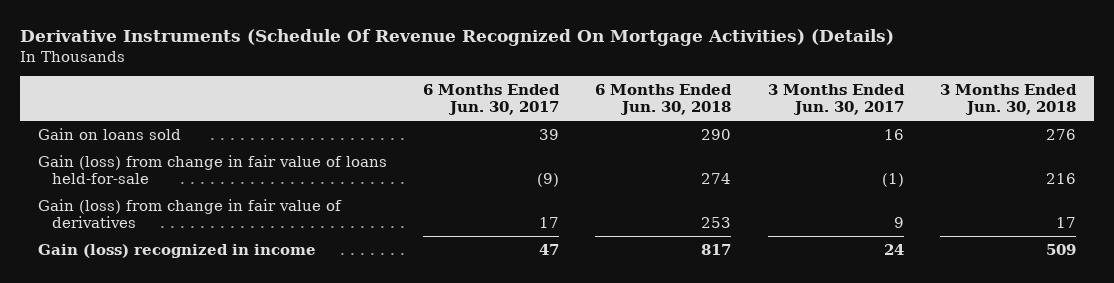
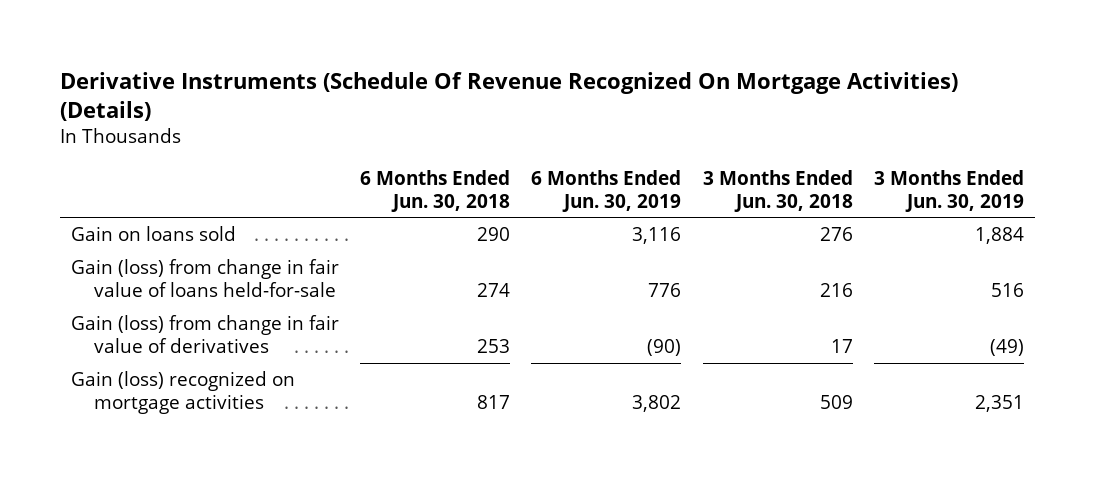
- | 6 Months Ended Jun. 30, 2017 | 6 Months Ended Jun. 30, 2018 | 3 Months Ended Jun. 30, 2017 | 3 Months Ended Jun. 30, 2018
+ | 6 Months Ended Jun. 30, 2018 | 6 Months Ended Jun. 30, 2019 | 3 Months Ended Jun. 30, 2018 | 3 Months Ended Jun. 30, 2019
- Gain (loss) recognized in income | 47 | 817 | 24 | 509
+ Gain (loss) recognized on mortgage activities | 817 | 3,802 | 509 | 2,351

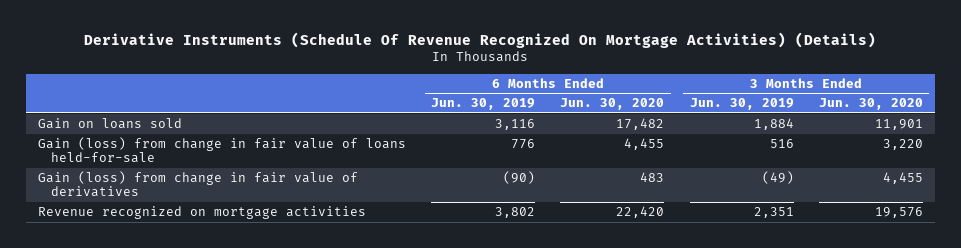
- | 6 Months Ended Jun. 30, 2018 | 6 Months Ended Jun. 30, 2019 | 3 Months Ended Jun. 30, 2018 | 3 Months Ended Jun. 30, 2019
+ | 6 Months Ended Jun. 30, 2019 | 6 Months Ended Jun. 30, 2020 | 3 Months Ended Jun. 30, 2019 | 3 Months Ended Jun. 30, 2020
- Gain (loss) recognized on mortgage activities | 817 | 3,802 | 509 | 2,351
+ Revenue recognized on mortgage activities | 3,802 | 22,420 | 2,351 | 19,576

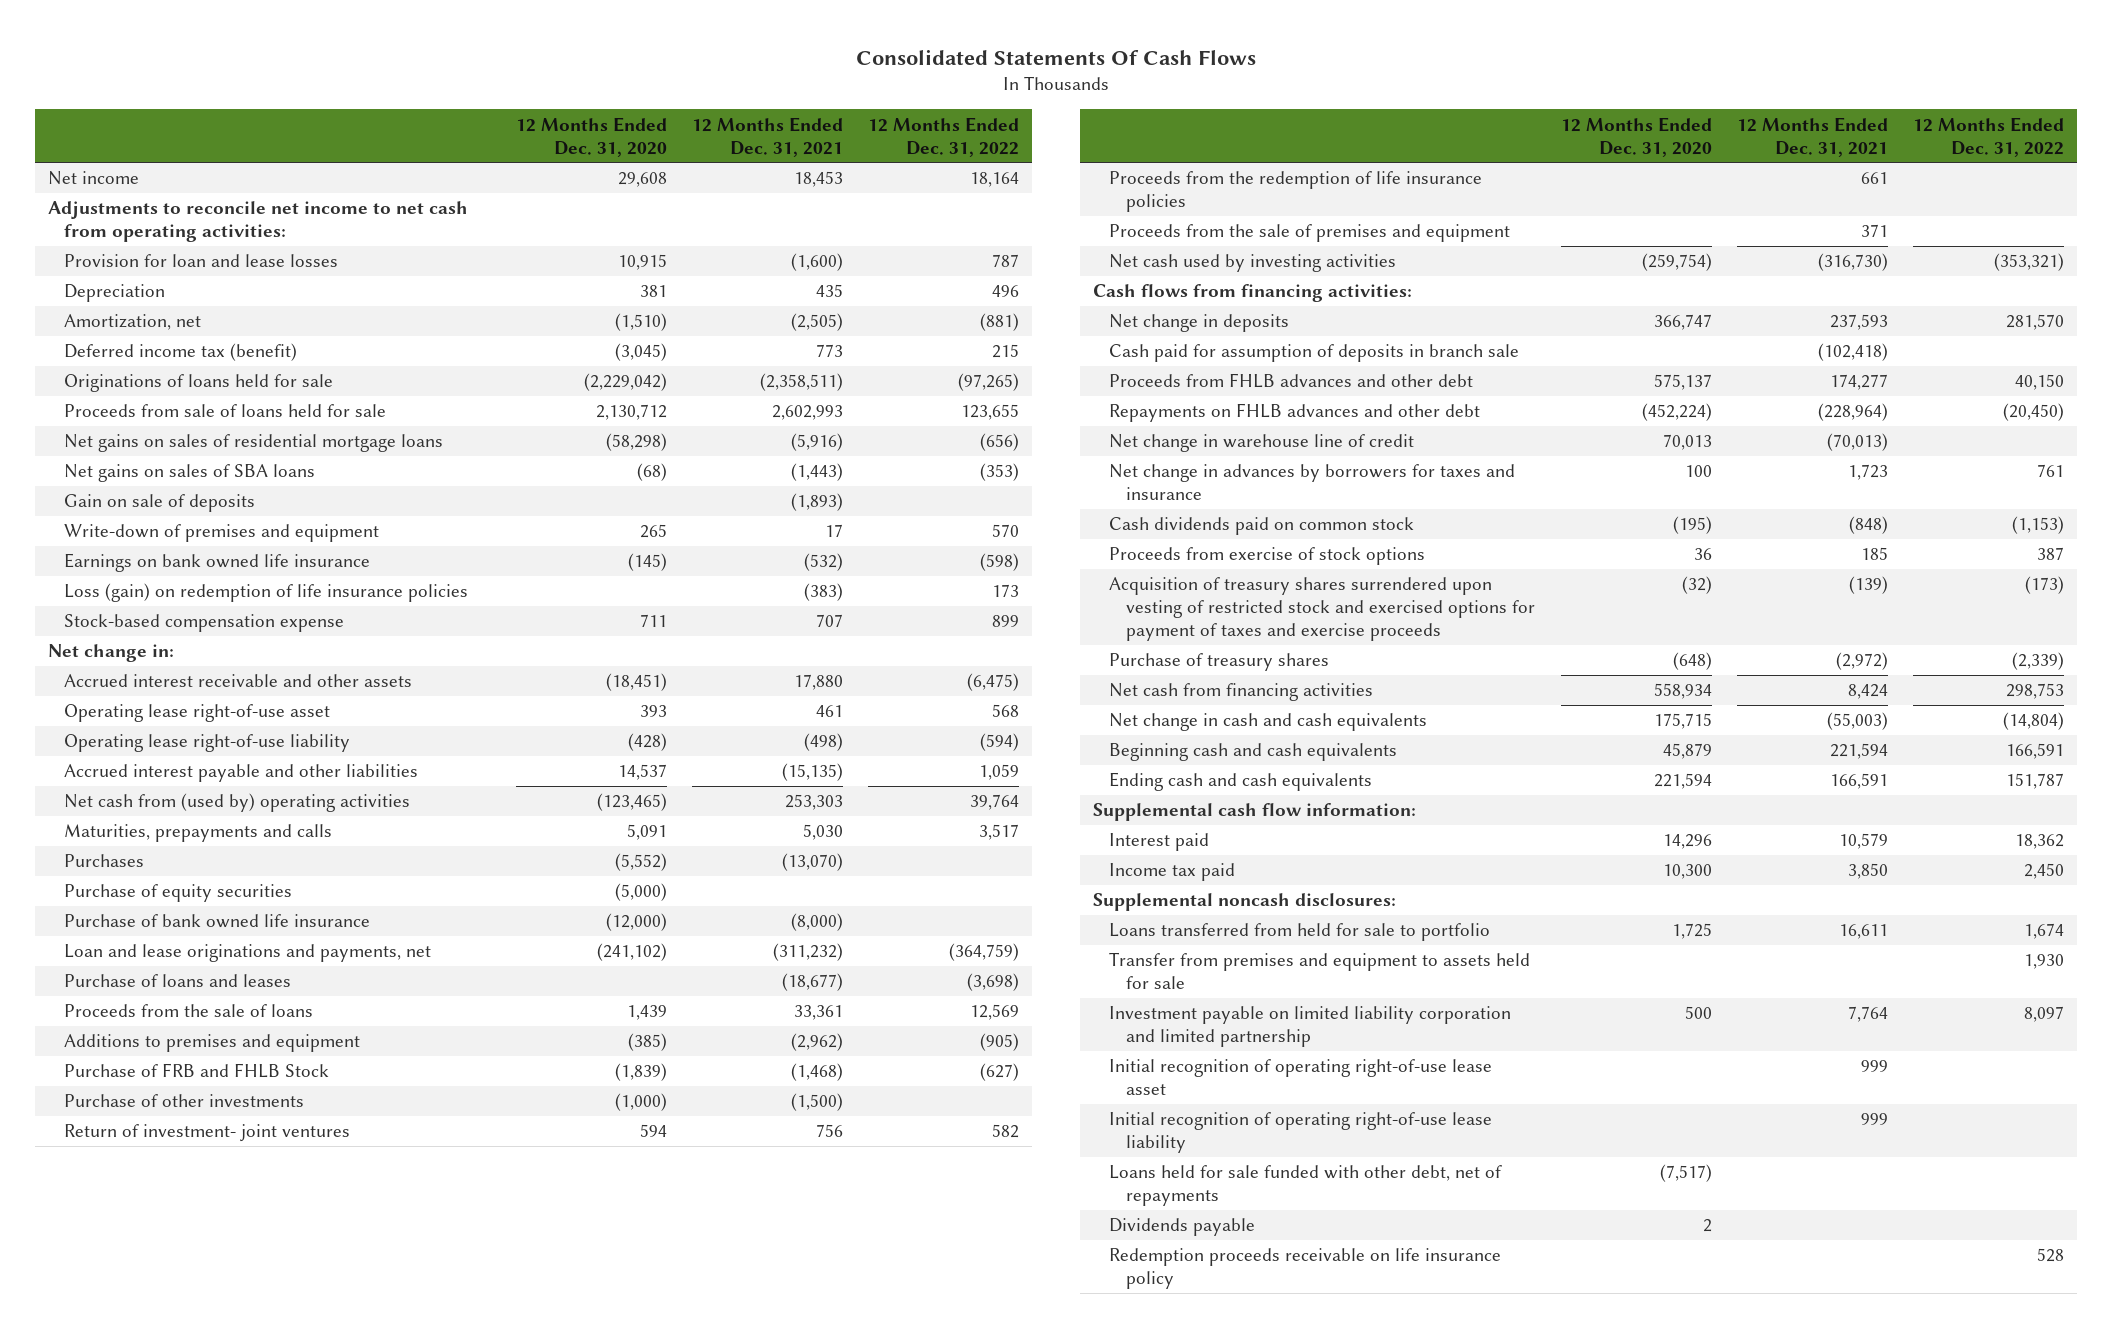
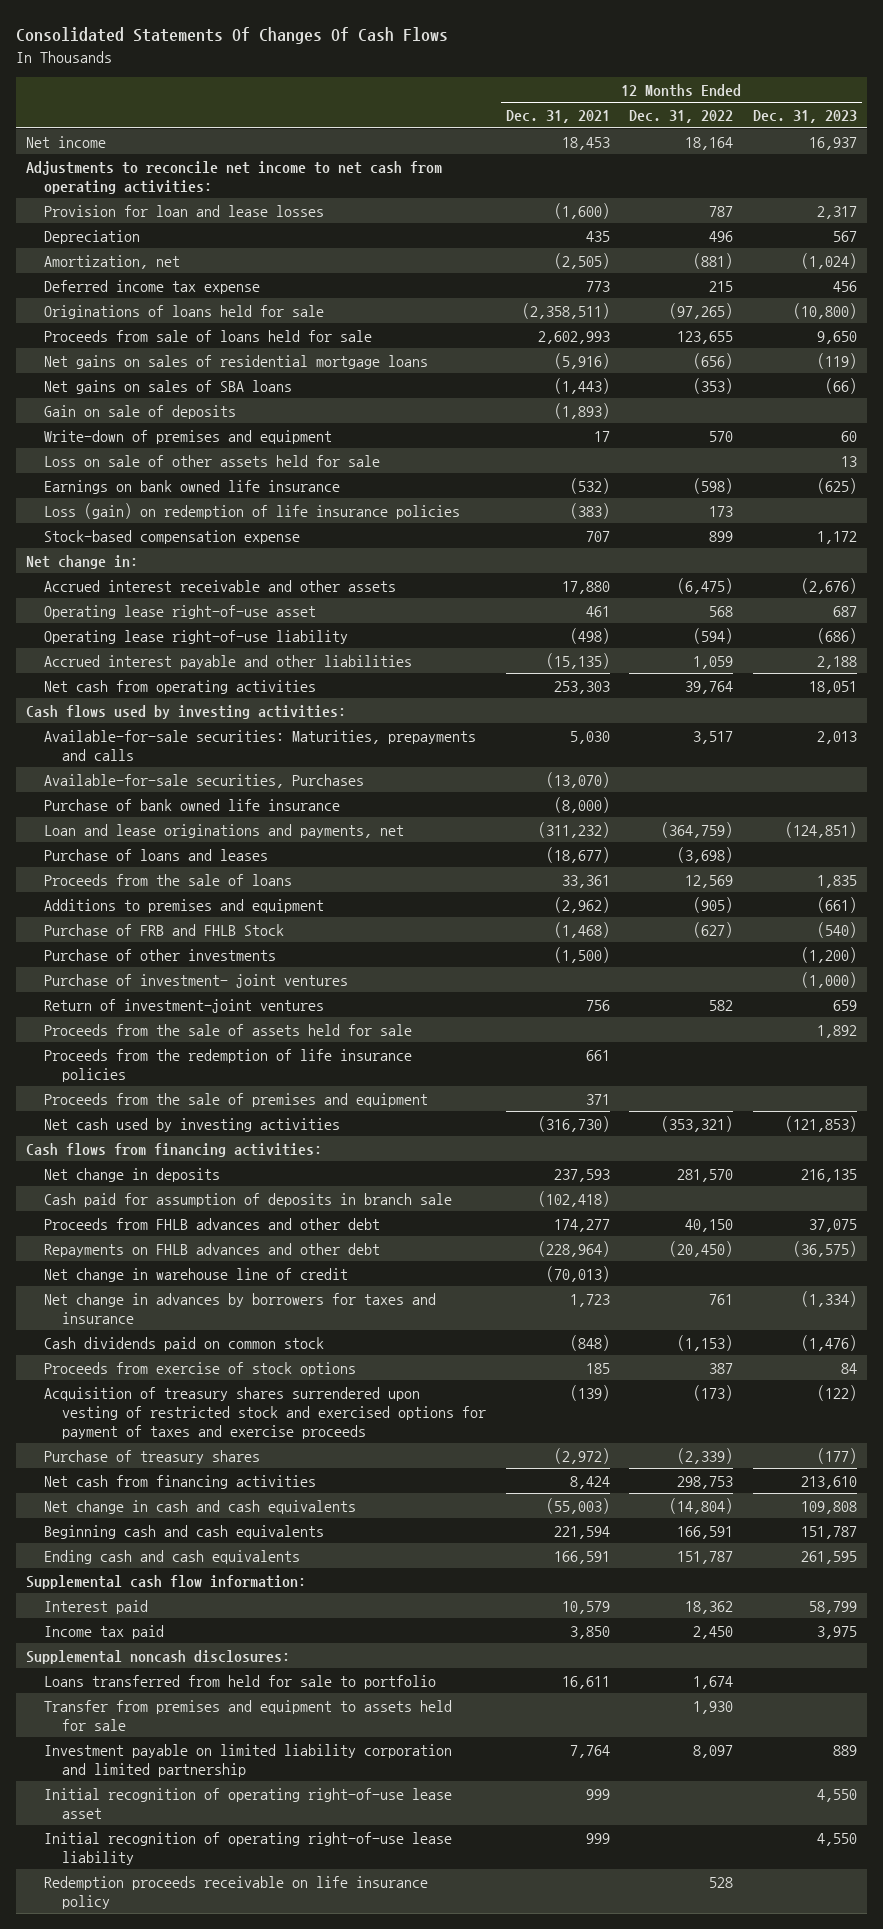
- Consolidated Statements Of Cash Flows
+ Consolidated Statements Of Changes Of Cash Flows
- | 12 Months Ended Dec. 31, 2020 | 12 Months Ended Dec. 31, 2021 | 12 Months Ended Dec. 31, 2022
+ | 12 Months Ended Dec. 31, 2021 | 12 Months Ended Dec. 31, 2022 | 12 Months Ended Dec. 31, 2023
- Deferred income tax (benefit) | (3,045) | 773 | 215
+ Deferred income tax expense | 773 | 215 | 456
+ Loss on sale of other assets held for sale | | | 13
- Net cash from (used by) operating activities | (123,465) | 253,303 | 39,764
- Maturities, prepayments and calls | 5,091 | 5,030 | 3,517
- Purchases | (5,552) | (13,070) |
- Purchase of equity securities | (5,000) | |
+ Net cash from operating activities | 253,303 | 39,764 | 18,051
+ Cash flows used by investing activities:
+ Available-for-sale securities: Maturities, prepayments and calls | 5,030 | 3,517 | 2,013
+ Available-for-sale securities, Purchases | (13,070) | |
- Return of investment- joint ventures | 594 | 756 | 582
+ Purchase of investment- joint ventures | | | (1,000)
+ Return of investment-joint ventures | 756 | 582 | 659
+ Proceeds from the sale of assets held for sale | | | 1,892
- Loans held for sale funded with other debt, net of repayments | (7,517) | |
- Dividends payable | 2 | |

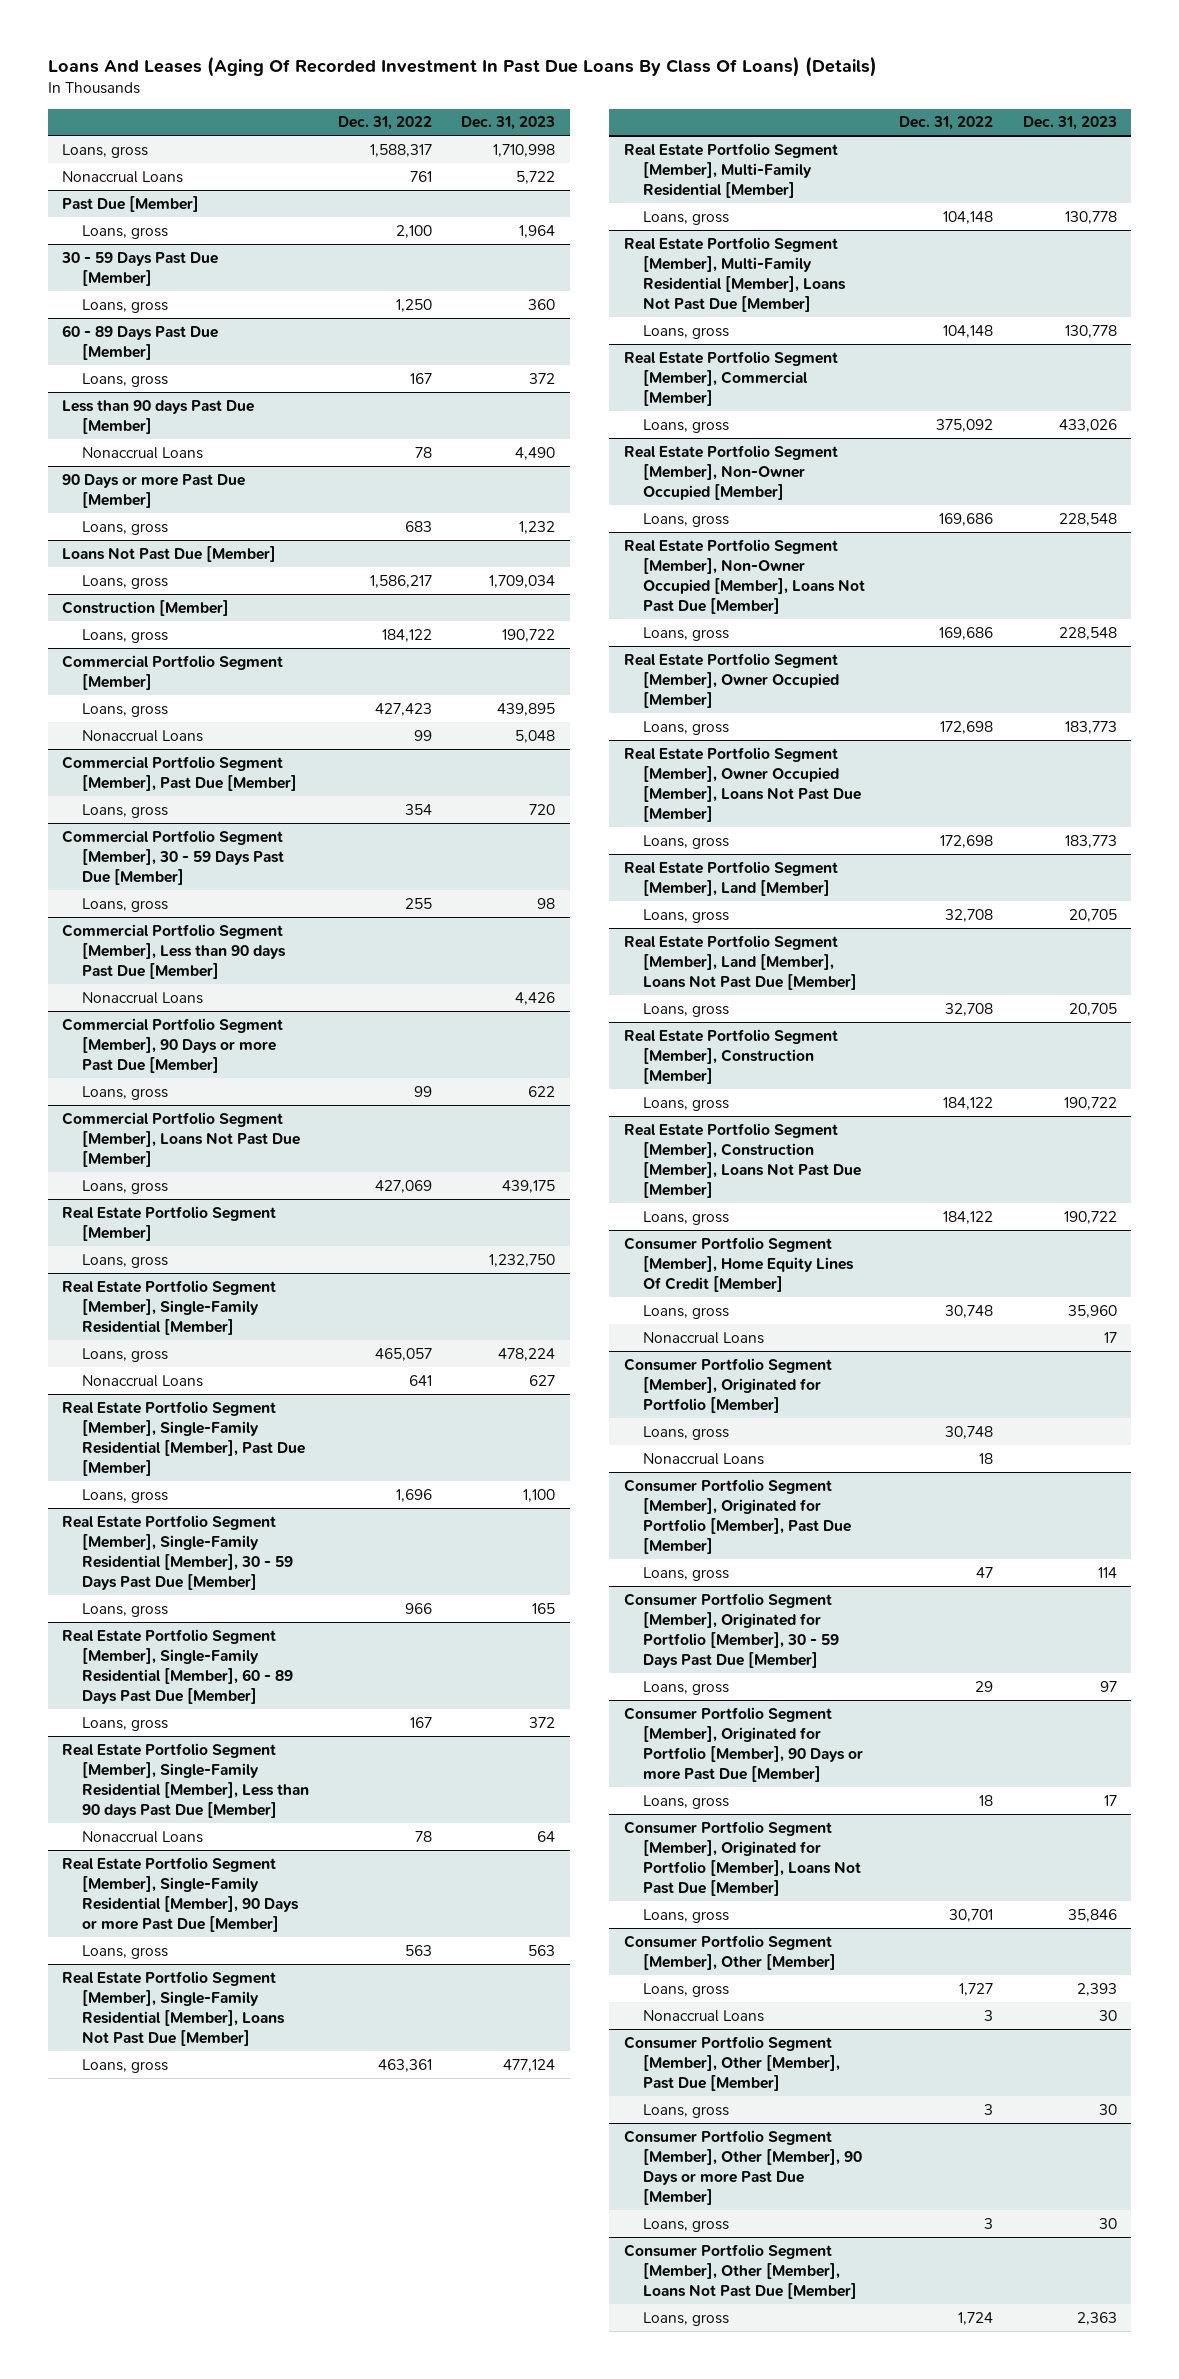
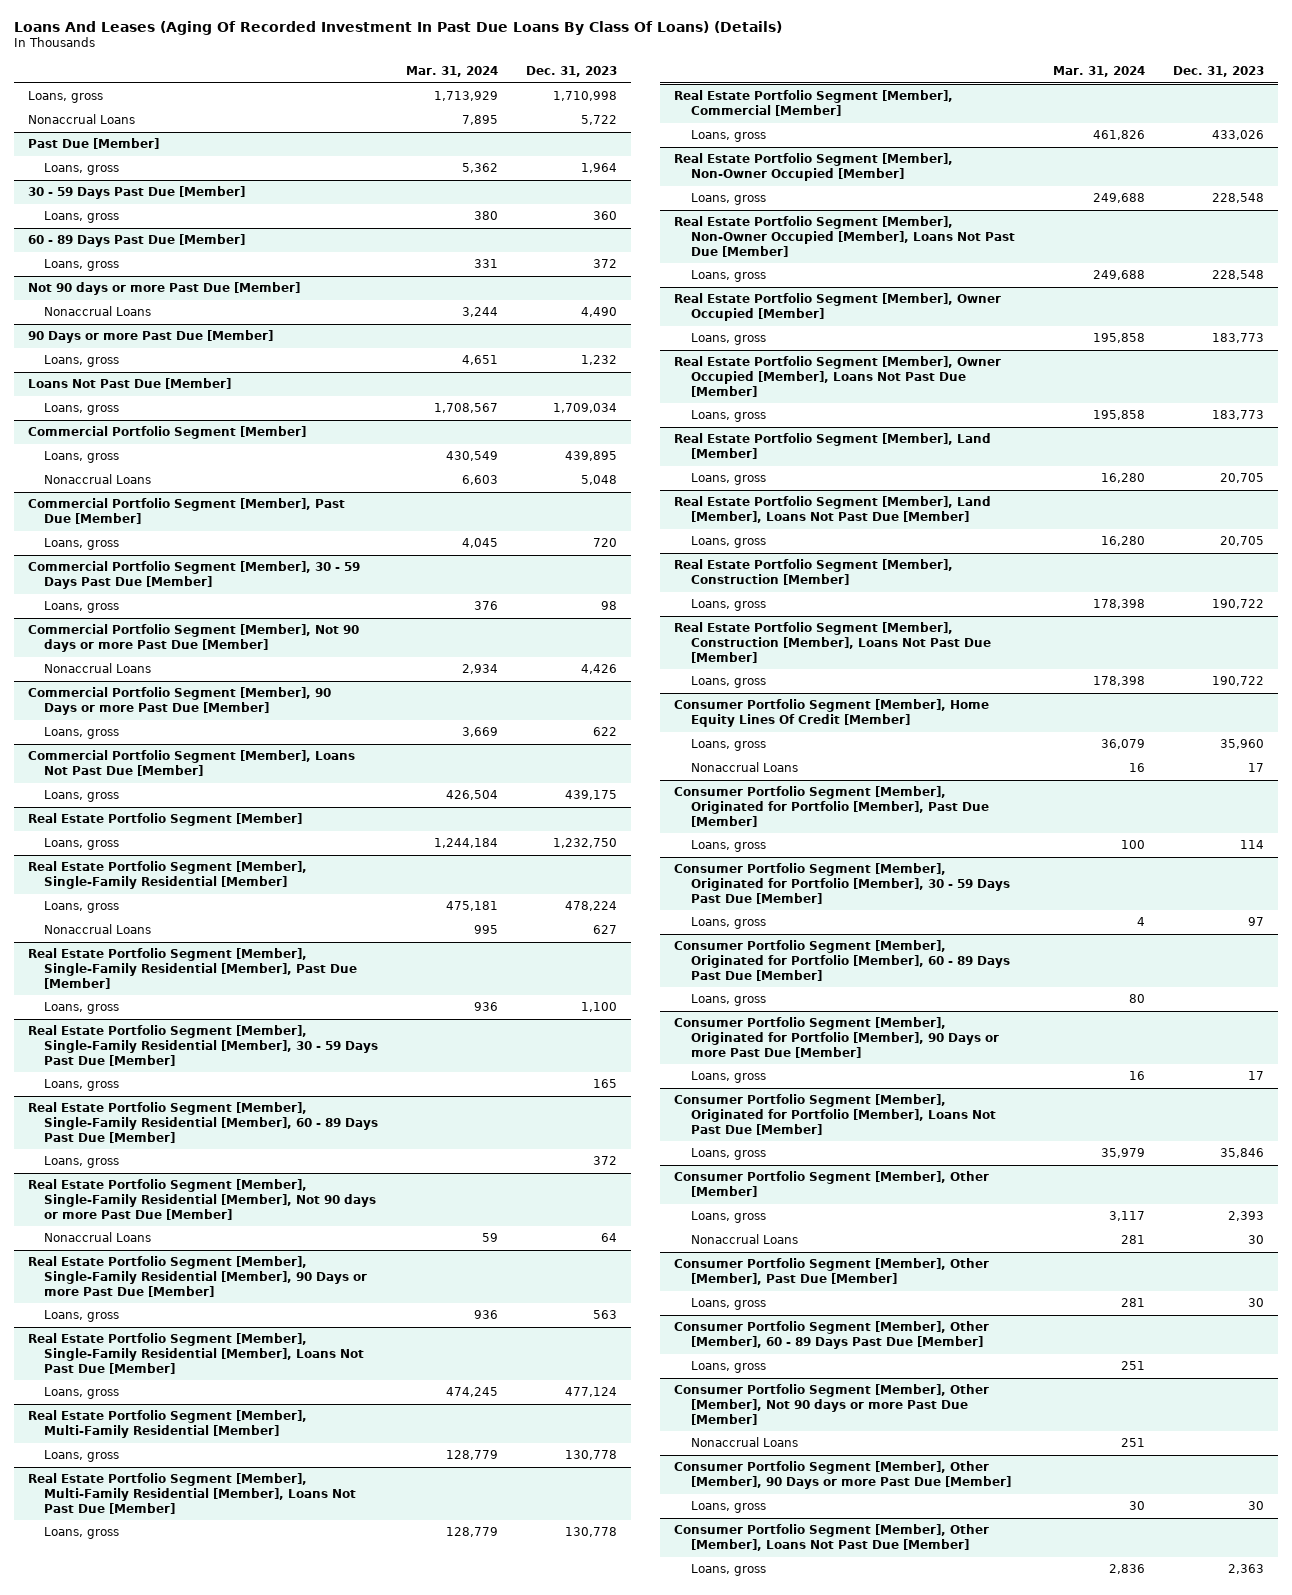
- | Dec. 31, 2022 | Dec. 31, 2023
+ | Mar. 31, 2024 | Dec. 31, 2023
- Less than 90 days Past Due [Member]
+ Not 90 days or more Past Due [Member]
- Construction [Member]
- Loans, gross | 184,122 | 190,722
- Commercial Portfolio Segment [Member], Less than 90 days Past Due [Member]
+ Commercial Portfolio Segment [Member], Not 90 days or more Past Due [Member]
- Real Estate Portfolio Segment [Member], Single-Family Residential [Member], Less than 90 days Past Due [Member]
+ Real Estate Portfolio Segment [Member], Single-Family Residential [Member], Not 90 days or more Past Due [Member]
- Consumer Portfolio Segment [Member], Originated for Portfolio [Member]
- Loans, gross | 30,748 |
- Nonaccrual Loans | 18 |
+ Consumer Portfolio Segment [Member], Originated for Portfolio [Member], 60 - 89 Days Past Due [Member]
+ Loans, gross | 80 |
+ Consumer Portfolio Segment [Member], Other [Member], 60 - 89 Days Past Due [Member]
+ Loans, gross | 251 |
+ Consumer Portfolio Segment [Member], Other [Member], Not 90 days or more Past Due [Member]
+ Nonaccrual Loans | 251 |

